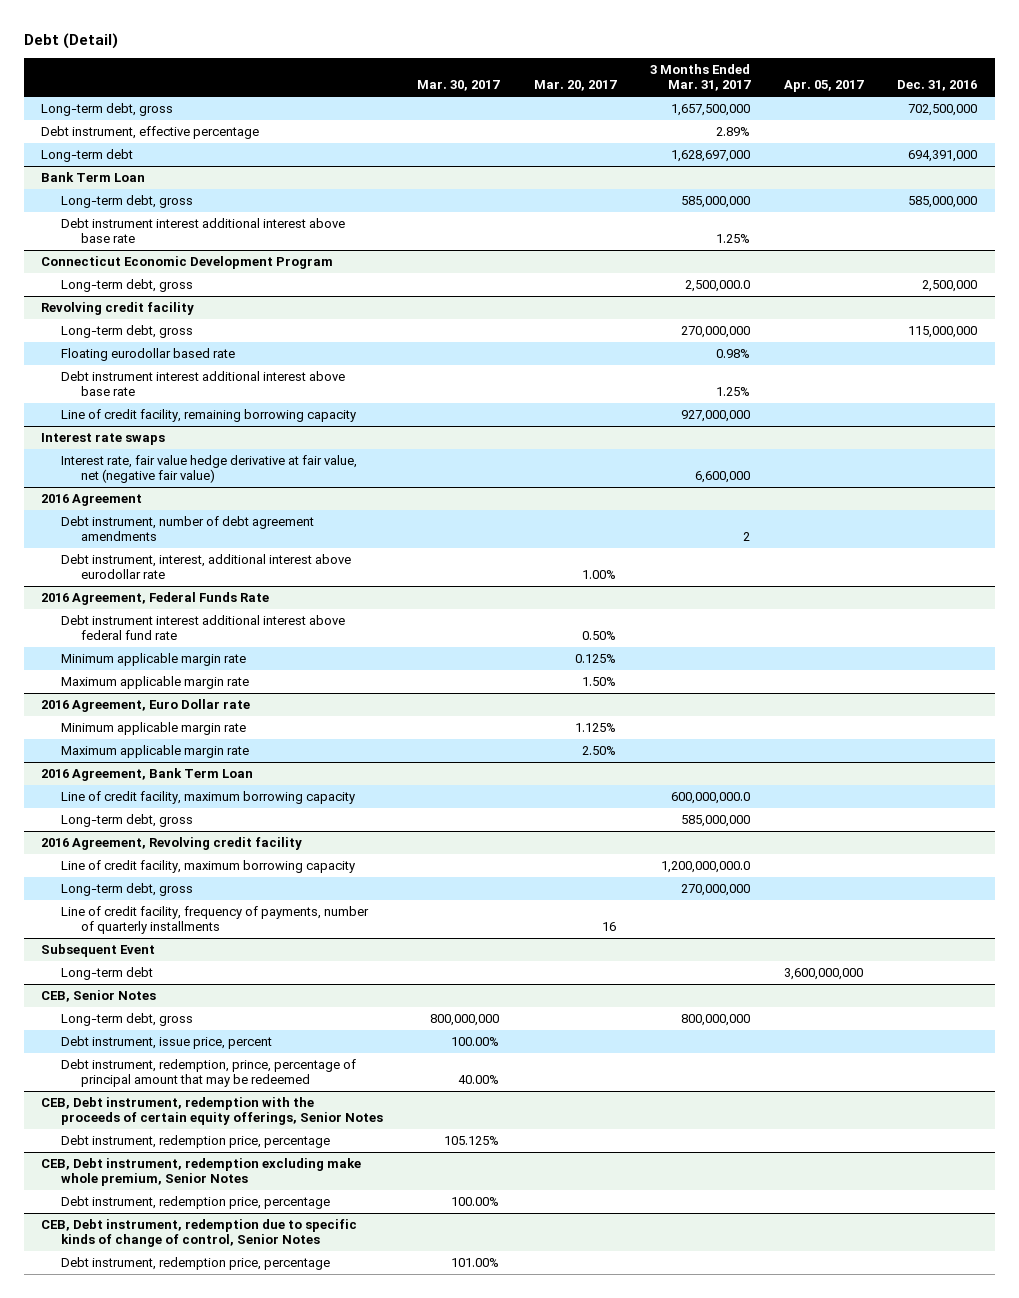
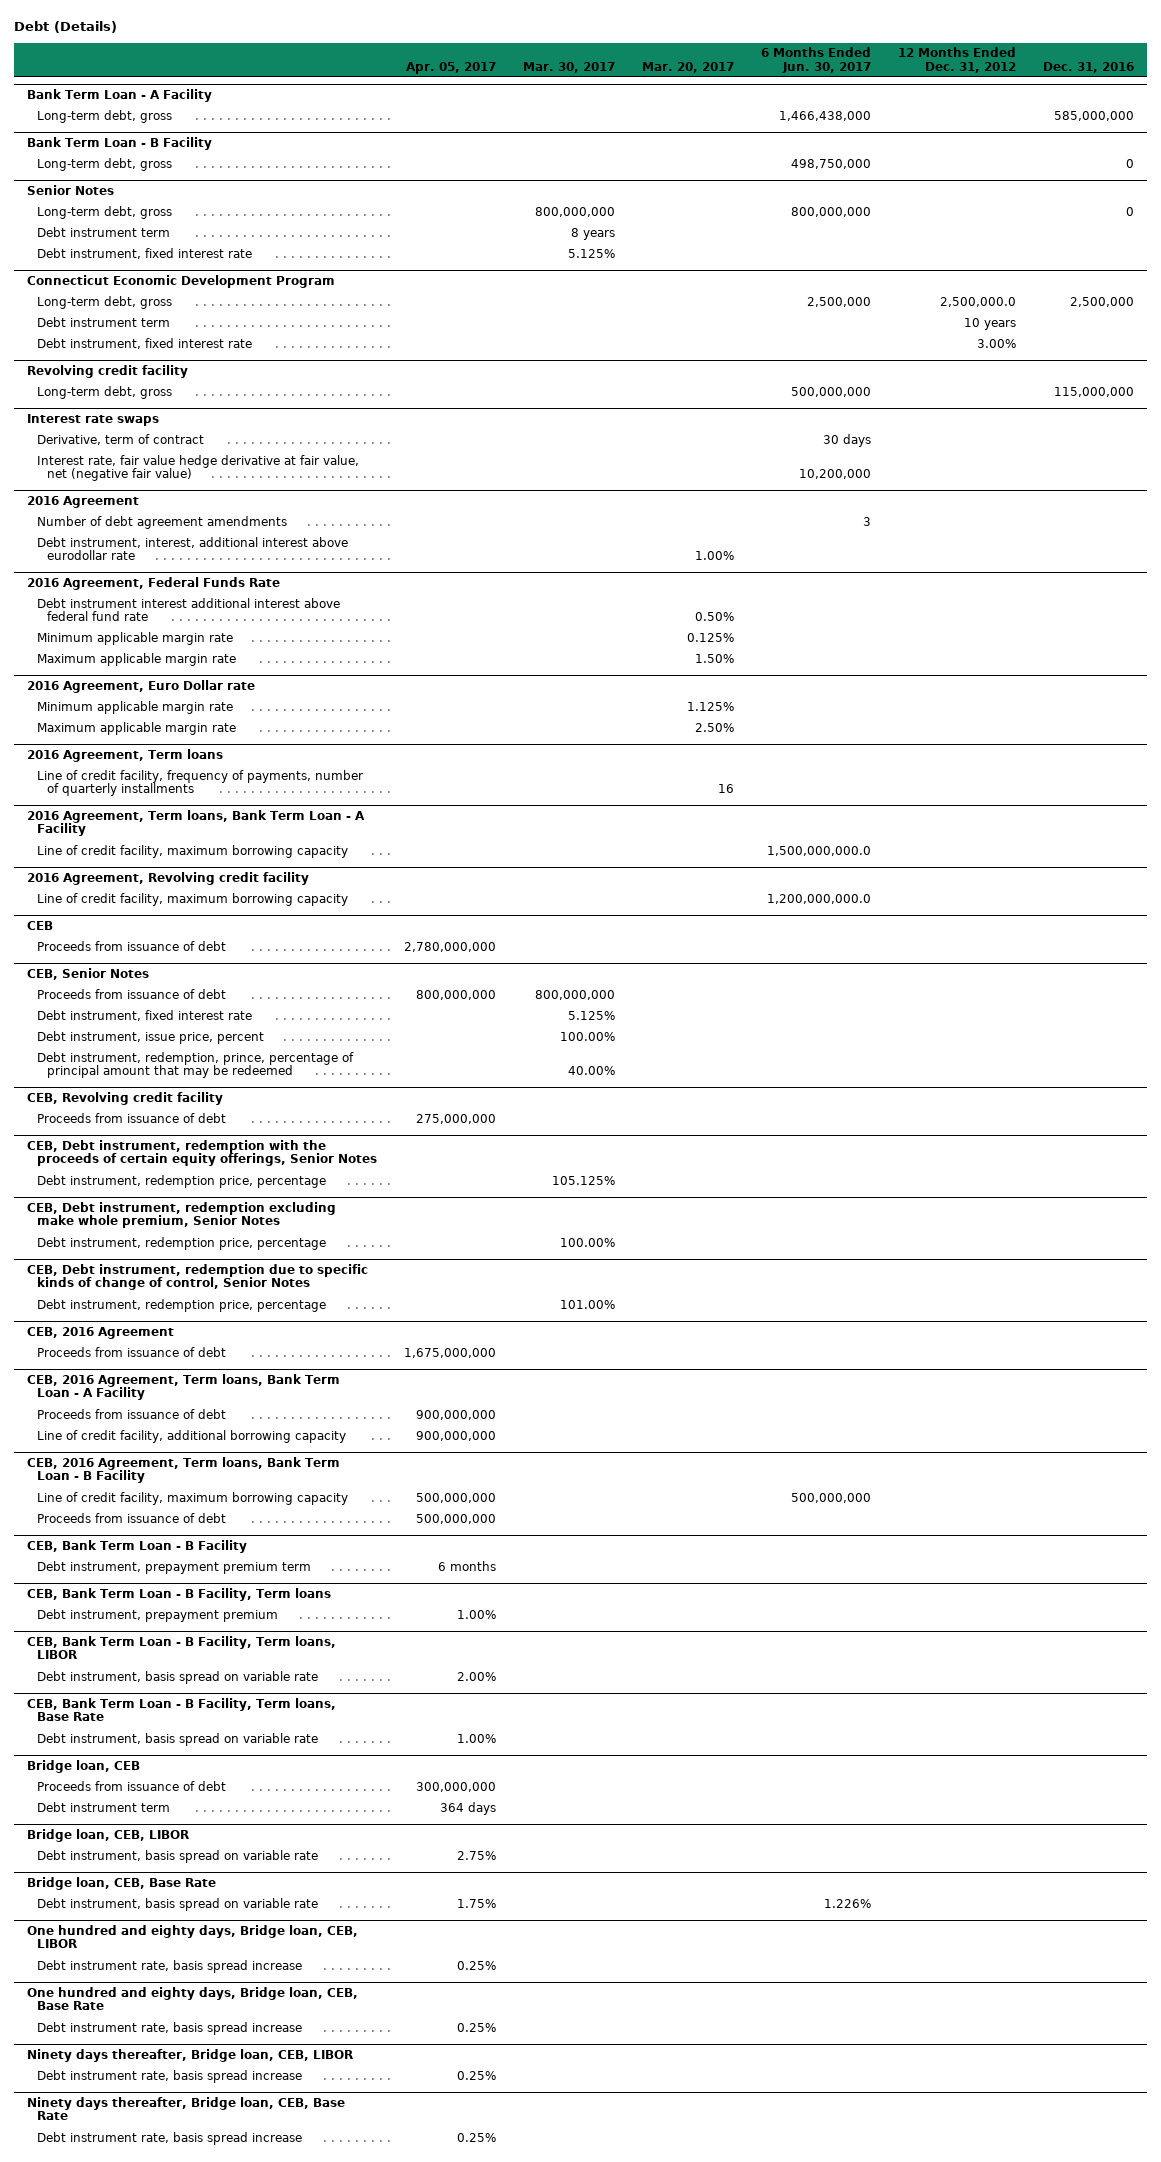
- Debt (Detail)
+ Debt (Details)
- | Mar. 30, 2017 | Mar. 20, 2017 | 3 Months Ended Mar. 31, 2017 | Apr. 05, 2017 | Dec. 31, 2016
+ | Apr. 05, 2017 | Mar. 30, 2017 | Mar. 20, 2017 | 6 Months Ended Jun. 30, 2017 | 12 Months Ended Dec. 31, 2012 | Dec. 31, 2016
- Long-term debt, gross | | | 1,657,500,000 | | 702,500,000
- Debt instrument, effective percentage | | | 2.89% | |
- Long-term debt | | | 1,628,697,000 | | 694,391,000
- Bank Term Loan
+ Bank Term Loan - A Facility
- Debt instrument interest additional interest above base rate | | | 1.25% | |
+ Bank Term Loan - B Facility
+ Long-term debt, gross | | | | 498,750,000 | | 0
+ Senior Notes
+ Long-term debt, gross | | 800,000,000 | | 800,000,000 | | 0
+ Debt instrument term | | 8 years | | | |
+ Debt instrument, fixed interest rate | | 5.125% | | | |
@ Connecticut Economic Development Program
+ Debt instrument term | | | | | 10 years |
+ Debt instrument, fixed interest rate | | | | | 3.00% |
@ Revolving credit facility
- Floating eurodollar based rate | | | 0.98% | |
- Debt instrument interest additional interest above base rate | | | 1.25% | |
- Line of credit facility, remaining borrowing capacity | | | 927,000,000 | |
@ Interest rate swaps
+ Derivative, term of contract | | | | 30 days | |
@ 2016 Agreement
- Debt instrument, number of debt agreement amendments | | | 2 | |
+ Number of debt agreement amendments | | | | 3 | |
- 2016 Agreement, Bank Term Loan
- Line of credit facility, maximum borrowing capacity | | | 600,000,000.0 | |
- Long-term debt, gross | | | 585,000,000 | |
+ 2016 Agreement, Term loans
+ Line of credit facility, frequency of payments, number of quarterly installments | | | 16 | | |
+ 2016 Agreement, Term loans, Bank Term Loan - A Facility
+ Line of credit facility, maximum borrowing capacity | | | | 1,500,000,000.0 | |
@ 2016 Agreement, Revolving credit facility
- Long-term debt, gross | | | 270,000,000 | |
- Line of credit facility, frequency of payments, number of quarterly installments | | 16 | | |
- Subsequent Event
- Long-term debt | | | | 3,600,000,000 |
+ CEB
+ Proceeds from issuance of debt | 2,780,000,000 | | | | |
@ CEB, Senior Notes
- Long-term debt, gross | 800,000,000 | | 800,000,000 | |
+ Proceeds from issuance of debt | 800,000,000 | 800,000,000 | | | |
+ Debt instrument, fixed interest rate | | 5.125% | | | |
+ CEB, Revolving credit facility
+ Proceeds from issuance of debt | 275,000,000 | | | | |
+ CEB, 2016 Agreement
+ Proceeds from issuance of debt | 1,675,000,000 | | | | |
+ CEB, 2016 Agreement, Term loans, Bank Term Loan - A Facility
+ Proceeds from issuance of debt | 900,000,000 | | | | |
+ Line of credit facility, additional borrowing capacity | 900,000,000 | | | | |
+ CEB, 2016 Agreement, Term loans, Bank Term Loan - B Facility
+ Line of credit facility, maximum borrowing capacity | 500,000,000 | | | 500,000,000 | |
+ Proceeds from issuance of debt | 500,000,000 | | | | |
+ CEB, Bank Term Loan - B Facility
+ Debt instrument, prepayment premium term | 6 months | | | | |
+ CEB, Bank Term Loan - B Facility, Term loans
+ Debt instrument, prepayment premium | 1.00% | | | | |
+ CEB, Bank Term Loan - B Facility, Term loans, LIBOR
+ Debt instrument, basis spread on variable rate | 2.00% | | | | |
+ CEB, Bank Term Loan - B Facility, Term loans, Base Rate
+ Debt instrument, basis spread on variable rate | 1.00% | | | | |
+ Bridge loan, CEB
+ Proceeds from issuance of debt | 300,000,000 | | | | |
+ Debt instrument term | 364 days | | | | |
+ Bridge loan, CEB, LIBOR
+ Debt instrument, basis spread on variable rate | 2.75% | | | | |
+ Bridge loan, CEB, Base Rate
+ Debt instrument, basis spread on variable rate | 1.75% | | | 1.226% | |
+ One hundred and eighty days, Bridge loan, CEB, LIBOR
+ Debt instrument rate, basis spread increase | 0.25% | | | | |
+ One hundred and eighty days, Bridge loan, CEB, Base Rate
+ Debt instrument rate, basis spread increase | 0.25% | | | | |
+ Ninety days thereafter, Bridge loan, CEB, LIBOR
+ Debt instrument rate, basis spread increase | 0.25% | | | | |
+ Ninety days thereafter, Bridge loan, CEB, Base Rate
+ Debt instrument rate, basis spread increase | 0.25% | | | | |

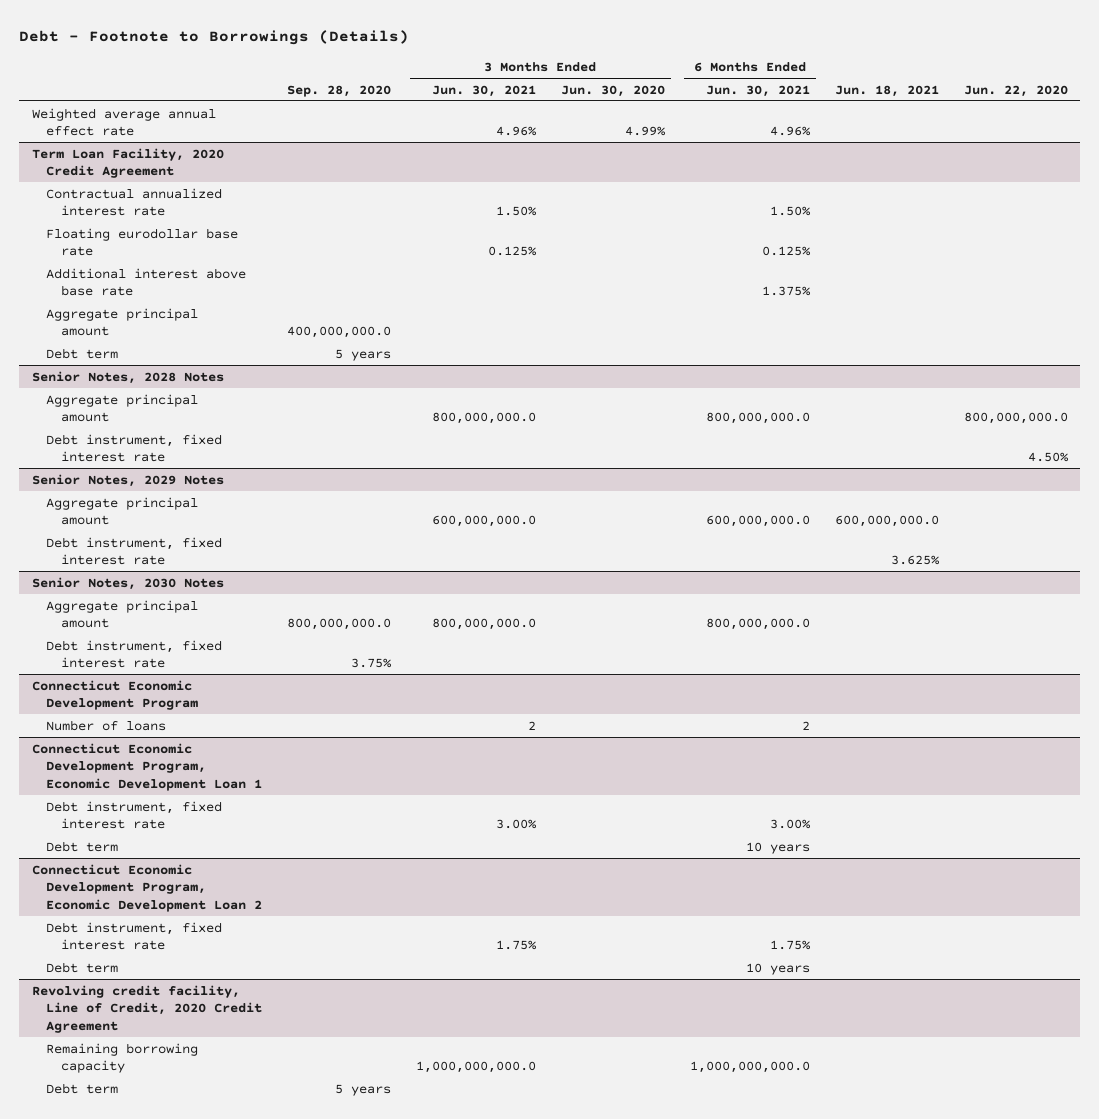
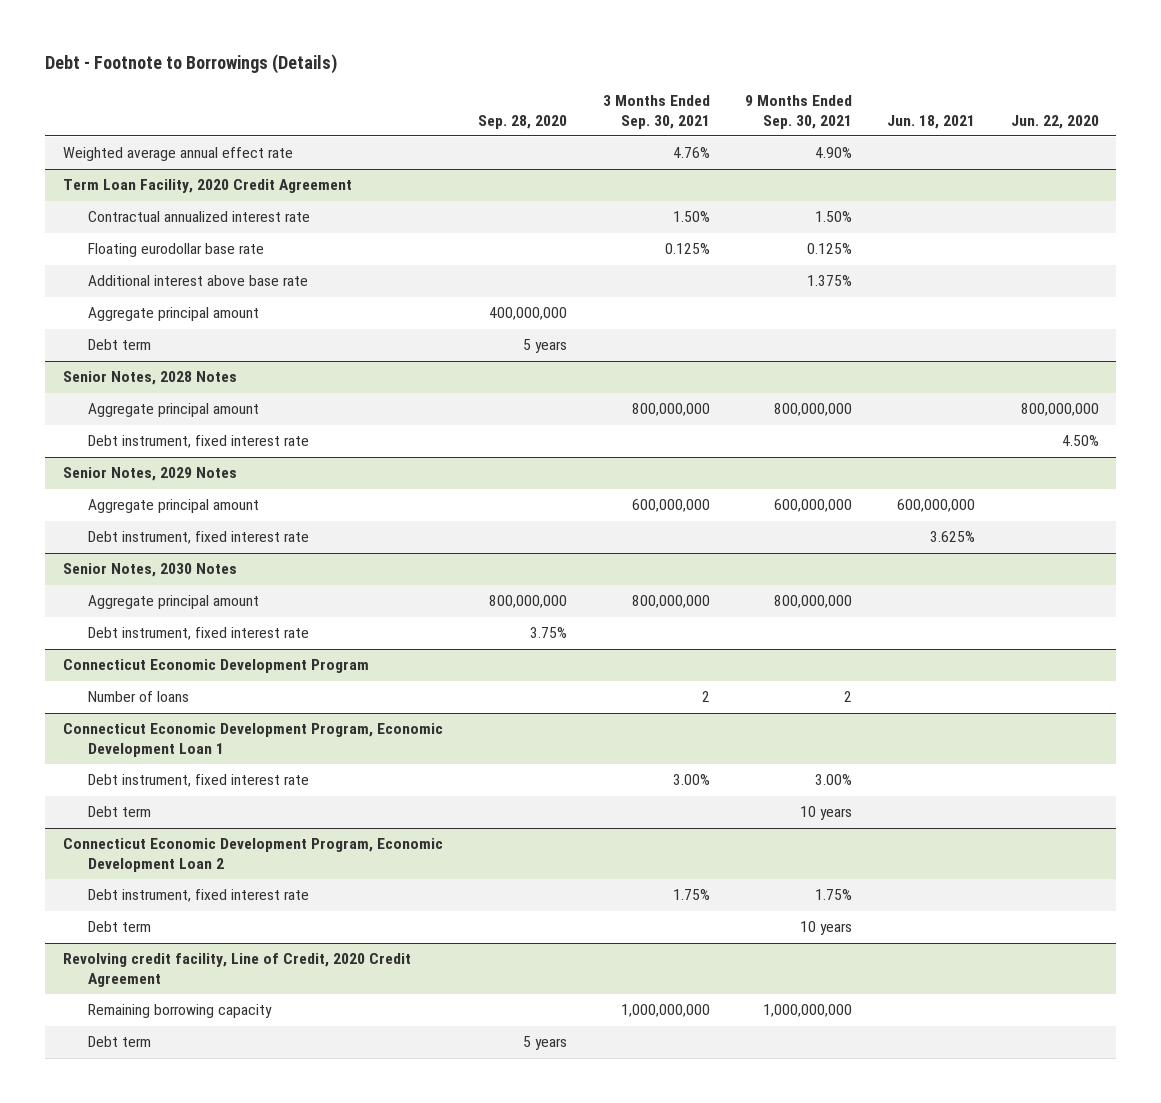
- | Sep. 28, 2020 | 3 Months Ended Jun. 30, 2021 | 3 Months Ended Jun. 30, 2020 | 6 Months Ended Jun. 30, 2021 | Jun. 18, 2021 | Jun. 22, 2020
+ | Sep. 28, 2020 | 3 Months Ended Sep. 30, 2021 | 9 Months Ended Sep. 30, 2021 | Jun. 18, 2021 | Jun. 22, 2020
@ Term Loan Facility, 2020 Credit Agreement
- Aggregate principal amount | 400,000,000.0 | | | | |
+ Aggregate principal amount | 400,000,000 | | | |
@ Senior Notes, 2028 Notes
- Aggregate principal amount | | 800,000,000.0 | | 800,000,000.0 | | 800,000,000.0
+ Aggregate principal amount | | 800,000,000 | 800,000,000 | | 800,000,000
@ Senior Notes, 2029 Notes
- Aggregate principal amount | | 600,000,000.0 | | 600,000,000.0 | 600,000,000.0 |
+ Aggregate principal amount | | 600,000,000 | 600,000,000 | 600,000,000 |
@ Senior Notes, 2030 Notes
- Aggregate principal amount | 800,000,000.0 | 800,000,000.0 | | 800,000,000.0 | |
+ Aggregate principal amount | 800,000,000 | 800,000,000 | 800,000,000 | |

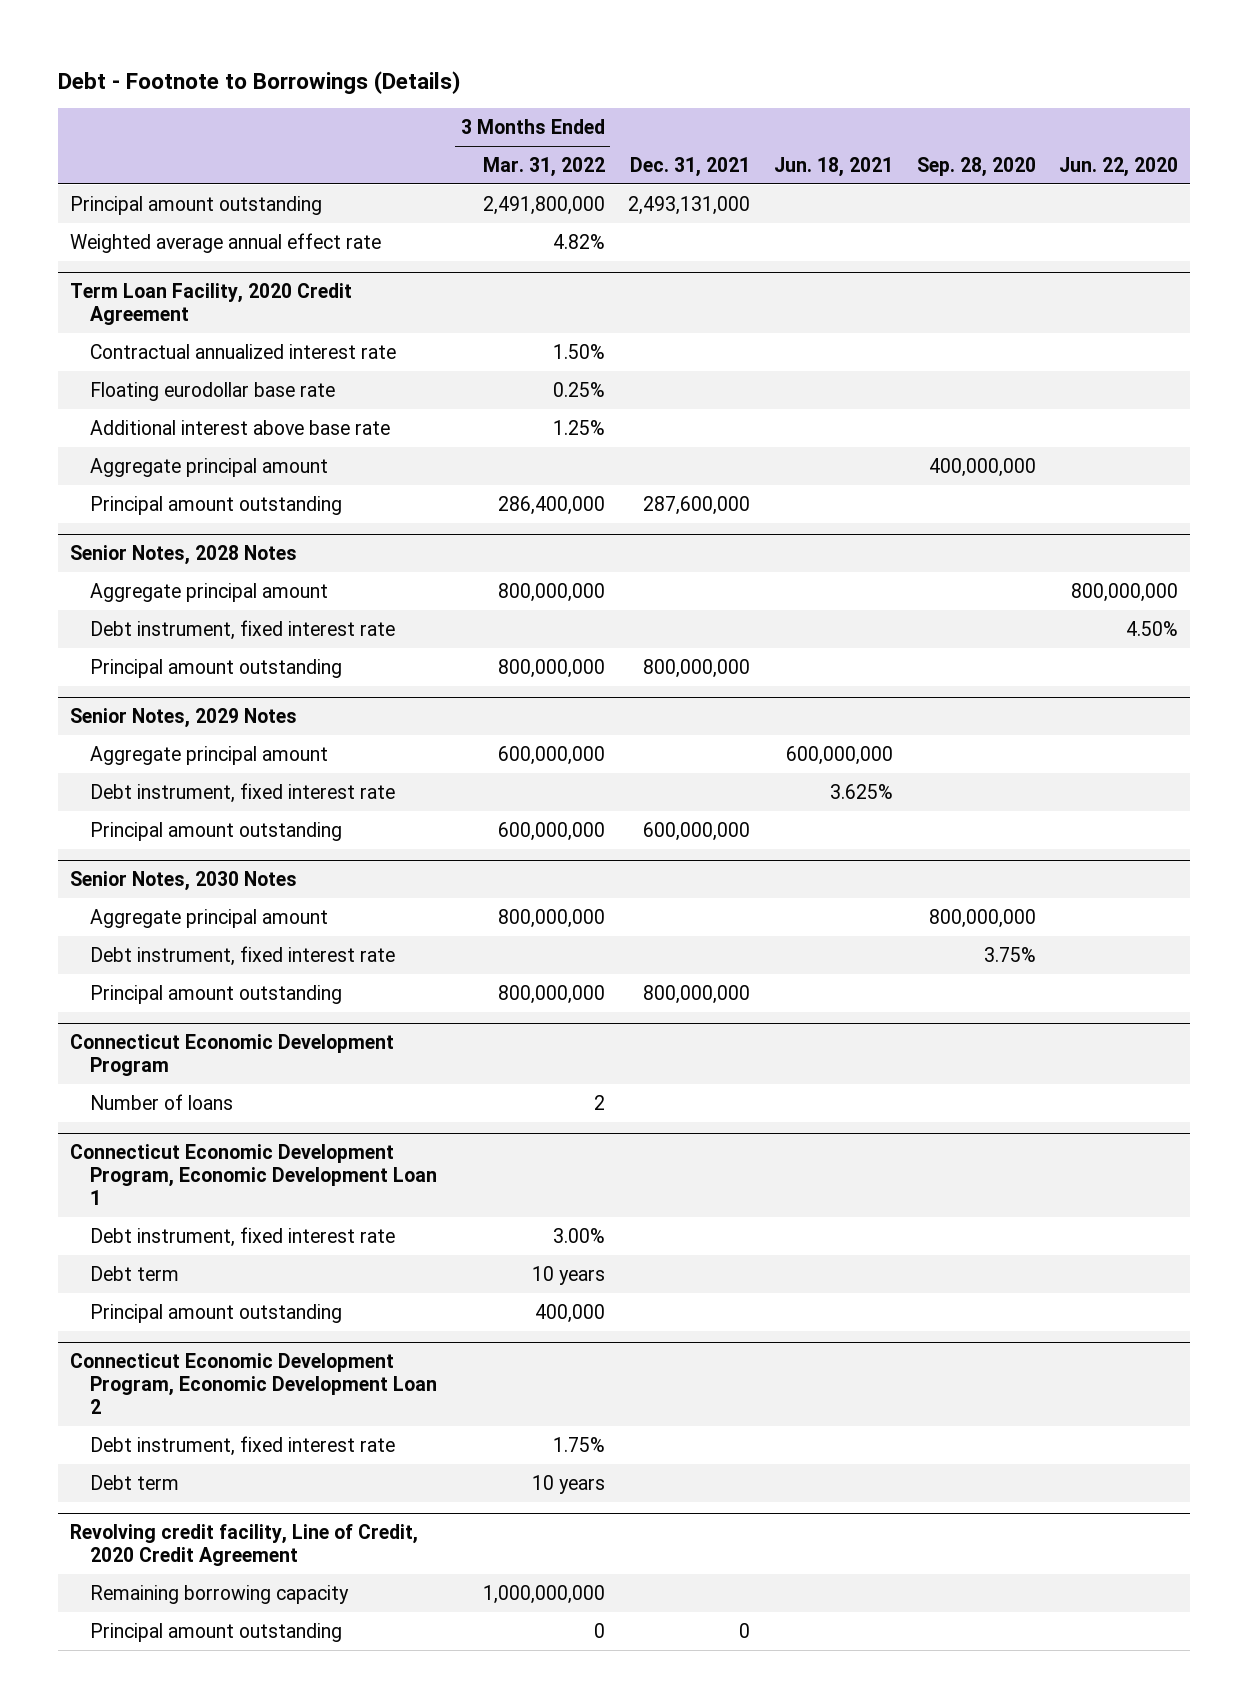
- | Sep. 28, 2020 | 3 Months Ended Sep. 30, 2021 | 9 Months Ended Sep. 30, 2021 | Jun. 18, 2021 | Jun. 22, 2020
+ | 3 Months Ended Mar. 31, 2022 | Dec. 31, 2021 | Jun. 18, 2021 | Sep. 28, 2020 | Jun. 22, 2020
+ Principal amount outstanding | 2,491,800,000 | 2,493,131,000 | | |
@ Term Loan Facility, 2020 Credit Agreement
- Debt term | 5 years | | | |
+ Principal amount outstanding | 286,400,000 | 287,600,000 | | |
@ Senior Notes, 2028 Notes
+ Principal amount outstanding | 800,000,000 | 800,000,000 | | |
@ Senior Notes, 2029 Notes
+ Principal amount outstanding | 600,000,000 | 600,000,000 | | |
@ Senior Notes, 2030 Notes
+ Principal amount outstanding | 800,000,000 | 800,000,000 | | |
@ Connecticut Economic Development Program, Economic Development Loan 1
+ Principal amount outstanding | 400,000 | | | |
@ Revolving credit facility, Line of Credit, 2020 Credit Agreement
- Debt term | 5 years | | | |
+ Principal amount outstanding | 0 | 0 | | |

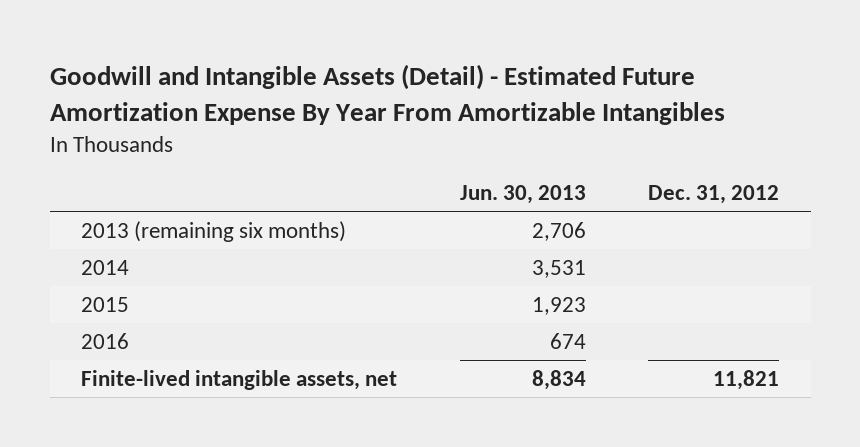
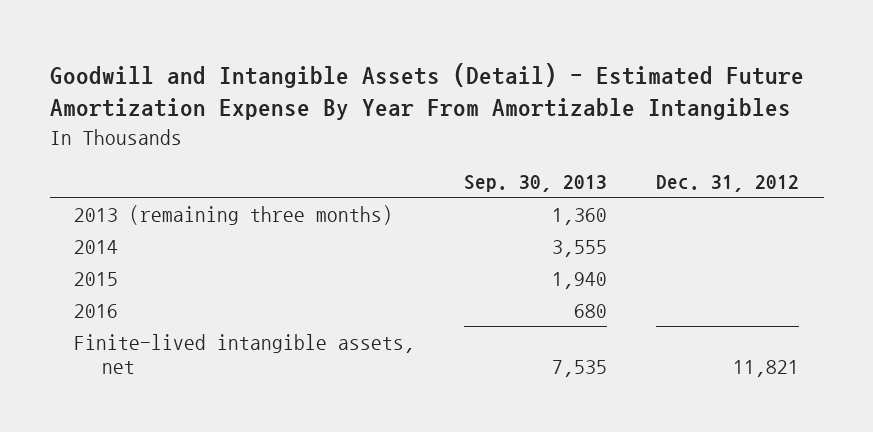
- | Jun. 30, 2013 | Dec. 31, 2012
+ | Sep. 30, 2013 | Dec. 31, 2012
- 2013 (remaining six months) | 2,706 |
+ 2013 (remaining three months) | 1,360 |

